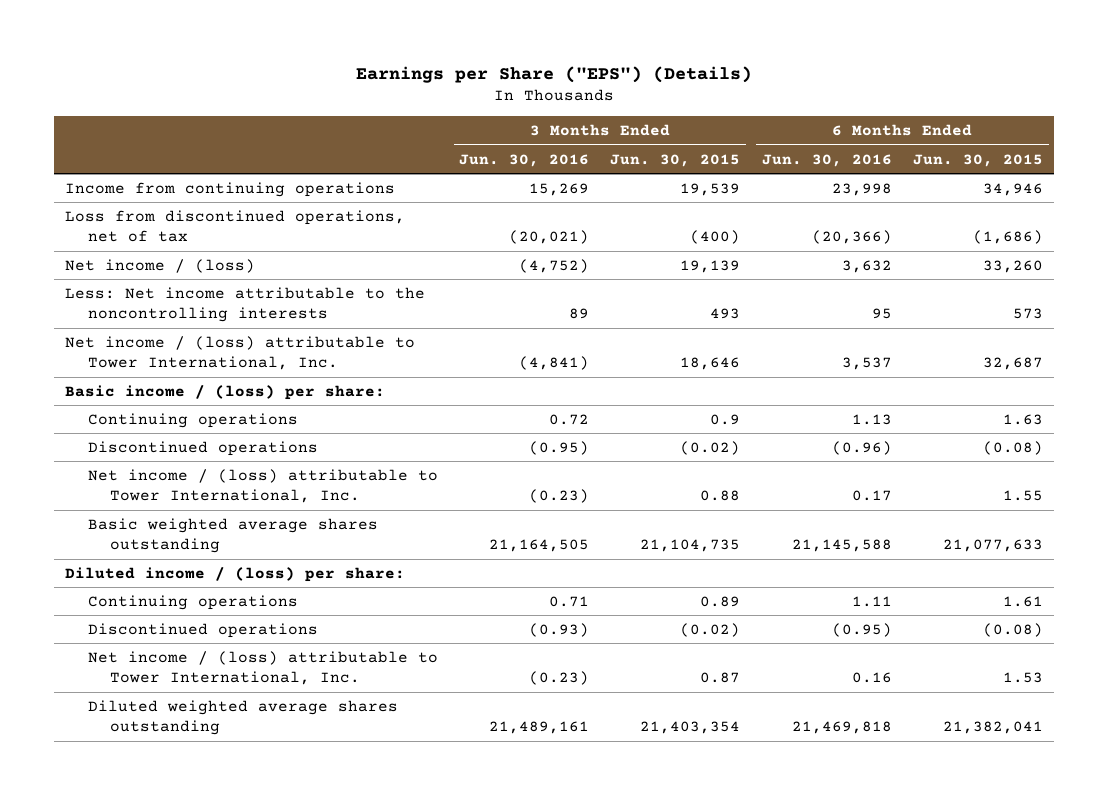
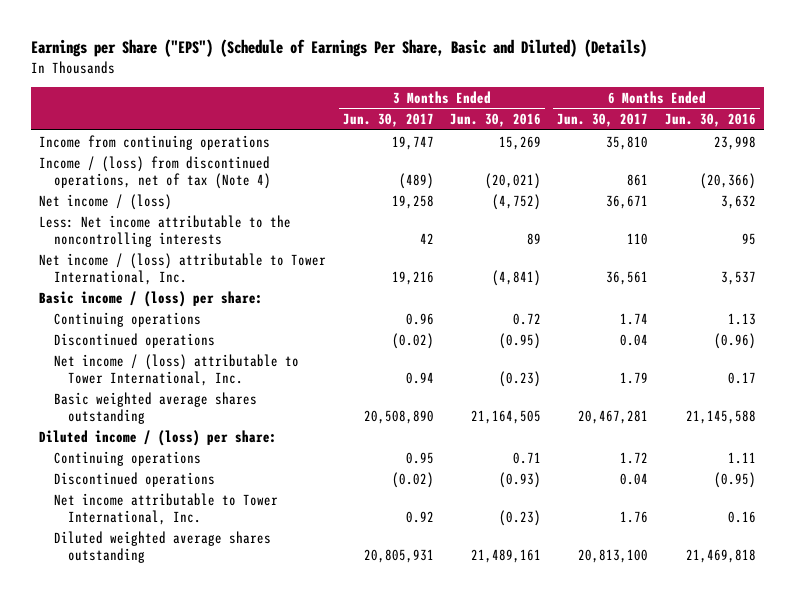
- Earnings per Share ("EPS") (Details)
+ Earnings per Share ("EPS") (Schedule of Earnings Per Share, Basic and Diluted) (Details)
- | 3 Months Ended Jun. 30, 2016 | 3 Months Ended Jun. 30, 2015 | 6 Months Ended Jun. 30, 2016 | 6 Months Ended Jun. 30, 2015
+ | 3 Months Ended Jun. 30, 2017 | 3 Months Ended Jun. 30, 2016 | 6 Months Ended Jun. 30, 2017 | 6 Months Ended Jun. 30, 2016
- Loss from discontinued operations, net of tax | (20,021) | (400) | (20,366) | (1,686)
+ Income / (loss) from discontinued operations, net of tax (Note 4) | (489) | (20,021) | 861 | (20,366)
- Net income / (loss) attributable to Tower International, Inc. | (0.23) | 0.87 | 0.16 | 1.53
+ Net income attributable to Tower International, Inc. | 0.92 | (0.23) | 1.76 | 0.16

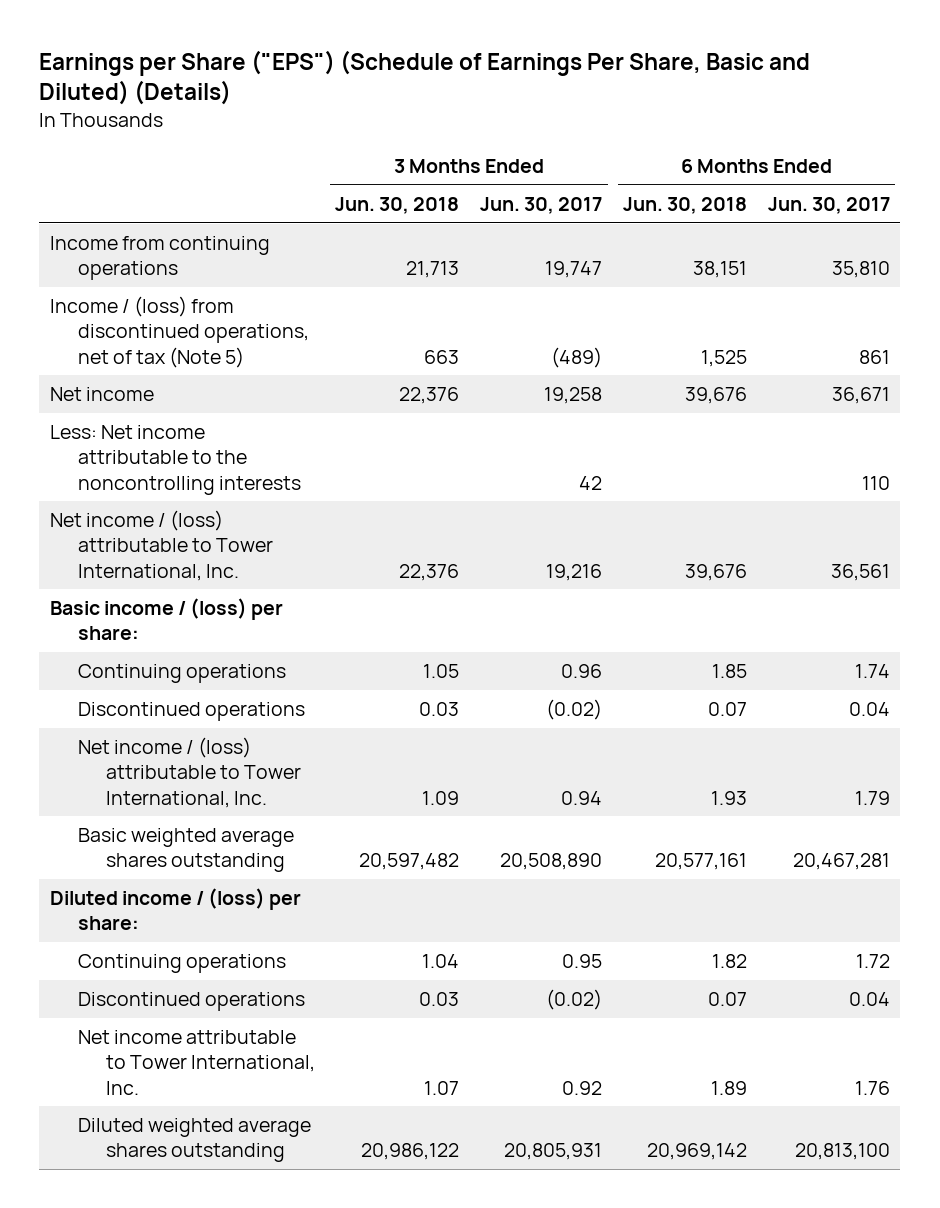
- | 3 Months Ended Jun. 30, 2017 | 3 Months Ended Jun. 30, 2016 | 6 Months Ended Jun. 30, 2017 | 6 Months Ended Jun. 30, 2016
+ | 3 Months Ended Jun. 30, 2018 | 3 Months Ended Jun. 30, 2017 | 6 Months Ended Jun. 30, 2018 | 6 Months Ended Jun. 30, 2017
- Income / (loss) from discontinued operations, net of tax (Note 4) | (489) | (20,021) | 861 | (20,366)
- Net income / (loss) | 19,258 | (4,752) | 36,671 | 3,632
+ Income / (loss) from discontinued operations, net of tax (Note 5) | 663 | (489) | 1,525 | 861
+ Net income | 22,376 | 19,258 | 39,676 | 36,671

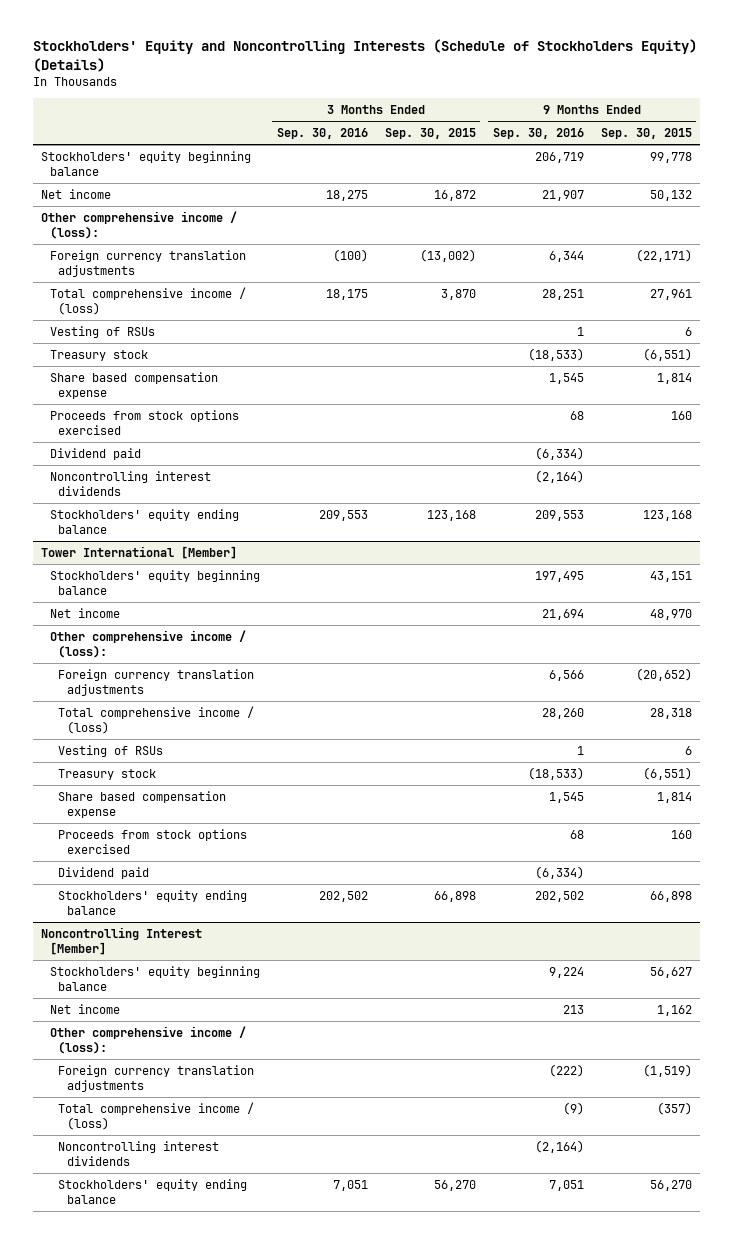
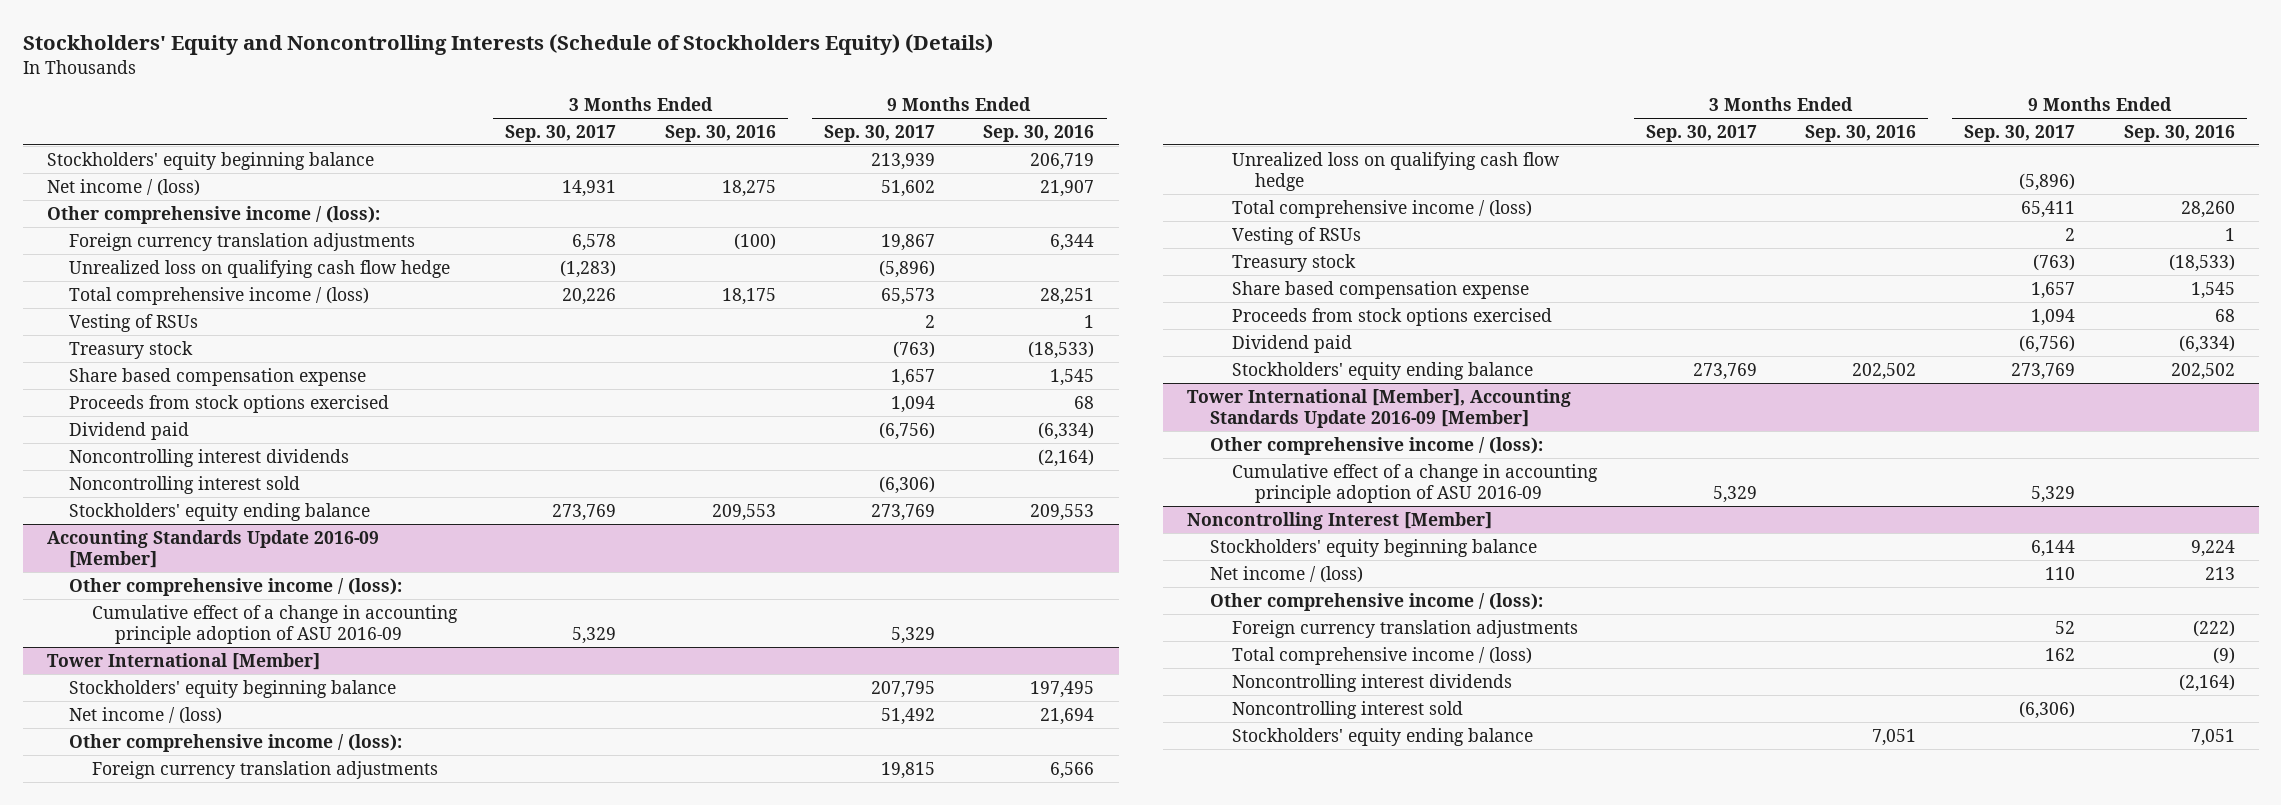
- | 3 Months Ended Sep. 30, 2016 | 3 Months Ended Sep. 30, 2015 | 9 Months Ended Sep. 30, 2016 | 9 Months Ended Sep. 30, 2015
+ | 3 Months Ended Sep. 30, 2017 | 3 Months Ended Sep. 30, 2016 | 9 Months Ended Sep. 30, 2017 | 9 Months Ended Sep. 30, 2016
- Net income | 18,275 | 16,872 | 21,907 | 50,132
+ Net income / (loss) | 14,931 | 18,275 | 51,602 | 21,907
+ Unrealized loss on qualifying cash flow hedge | (1,283) | | (5,896) |
+ Noncontrolling interest sold | | | (6,306) |
+ Accounting Standards Update 2016-09 [Member]
+ Other comprehensive income / (loss):
+ Cumulative effect of a change in accounting principle adoption of ASU 2016-09 | 5,329 | | 5,329 |
@ Tower International [Member]
- Net income | | | 21,694 | 48,970
+ Net income / (loss) | | | 51,492 | 21,694
+ Unrealized loss on qualifying cash flow hedge | | | (5,896) |
+ Tower International [Member], Accounting Standards Update 2016-09 [Member]
+ Other comprehensive income / (loss):
+ Cumulative effect of a change in accounting principle adoption of ASU 2016-09 | 5,329 | | 5,329 |
@ Noncontrolling Interest [Member]
- Net income | | | 213 | 1,162
+ Net income / (loss) | | | 110 | 213
+ Noncontrolling interest sold | | | (6,306) |

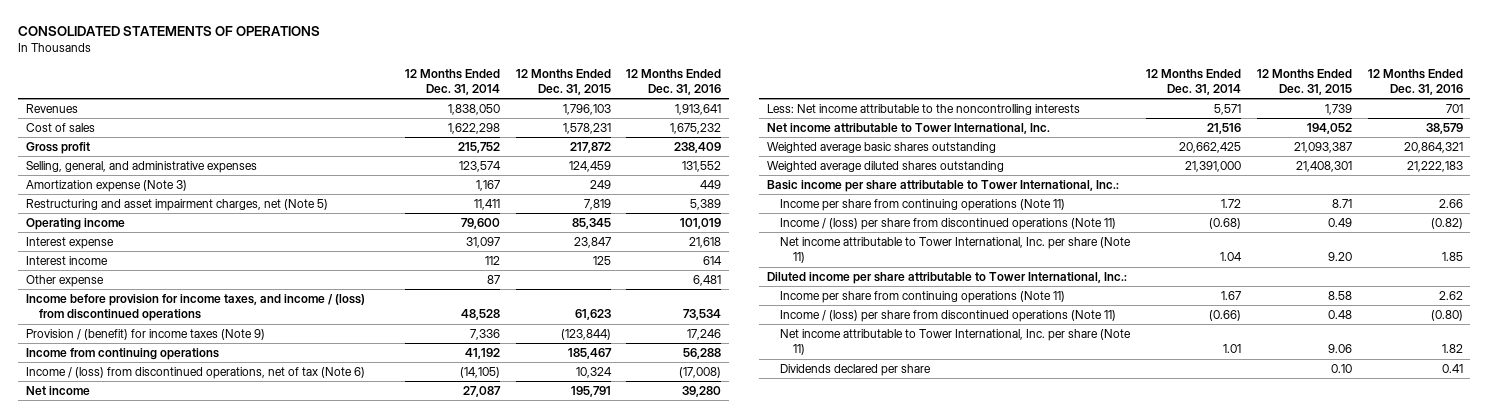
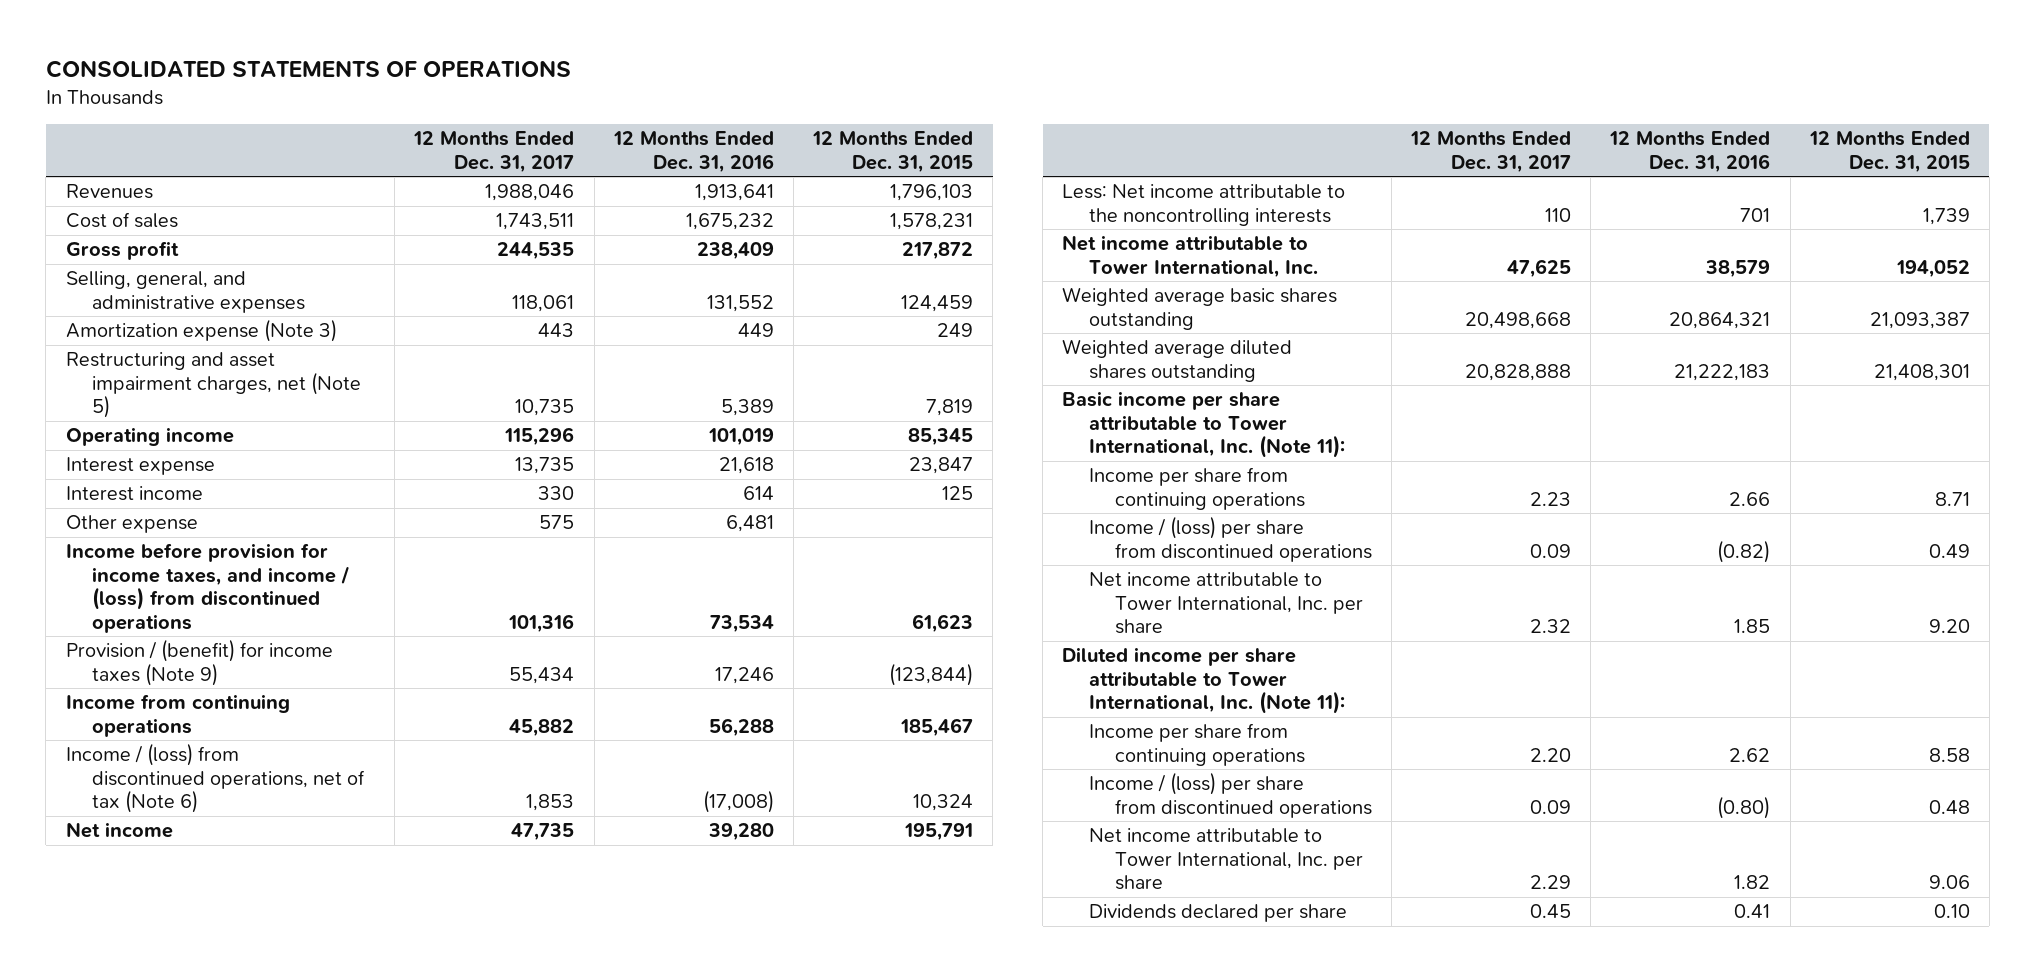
- | 12 Months Ended Dec. 31, 2014 | 12 Months Ended Dec. 31, 2015 | 12 Months Ended Dec. 31, 2016
+ | 12 Months Ended Dec. 31, 2017 | 12 Months Ended Dec. 31, 2016 | 12 Months Ended Dec. 31, 2015
- Basic income per share attributable to Tower International, Inc.:
- Income per share from continuing operations (Note 11) | 1.72 | 8.71 | 2.66
- Income / (loss) per share from discontinued operations (Note 11) | (0.68) | 0.49 | (0.82)
- Net income attributable to Tower International, Inc. per share (Note 11) | 1.04 | 9.20 | 1.85
- Diluted income per share attributable to Tower International, Inc.:
- Income per share from continuing operations (Note 11) | 1.67 | 8.58 | 2.62
- Income / (loss) per share from discontinued operations (Note 11) | (0.66) | 0.48 | (0.80)
- Net income attributable to Tower International, Inc. per share (Note 11) | 1.01 | 9.06 | 1.82
+ Basic income per share attributable to Tower International, Inc. (Note 11):
+ Income per share from continuing operations | 2.23 | 2.66 | 8.71
+ Income / (loss) per share from discontinued operations | 0.09 | (0.82) | 0.49
+ Net income attributable to Tower International, Inc. per share | 2.32 | 1.85 | 9.20
+ Diluted income per share attributable to Tower International, Inc. (Note 11):
+ Income per share from continuing operations | 2.20 | 2.62 | 8.58
+ Income / (loss) per share from discontinued operations | 0.09 | (0.80) | 0.48
+ Net income attributable to Tower International, Inc. per share | 2.29 | 1.82 | 9.06

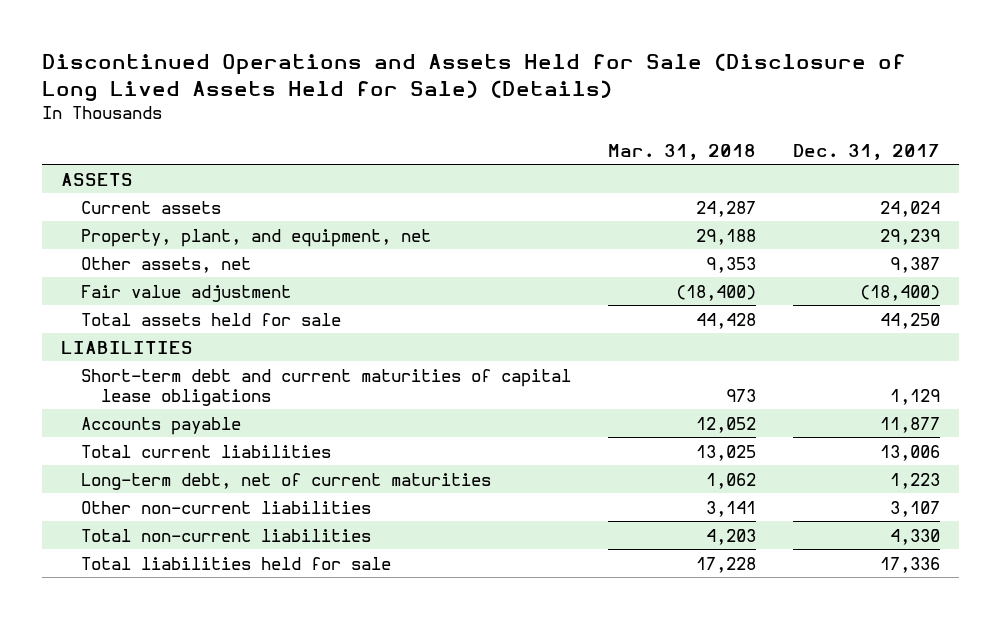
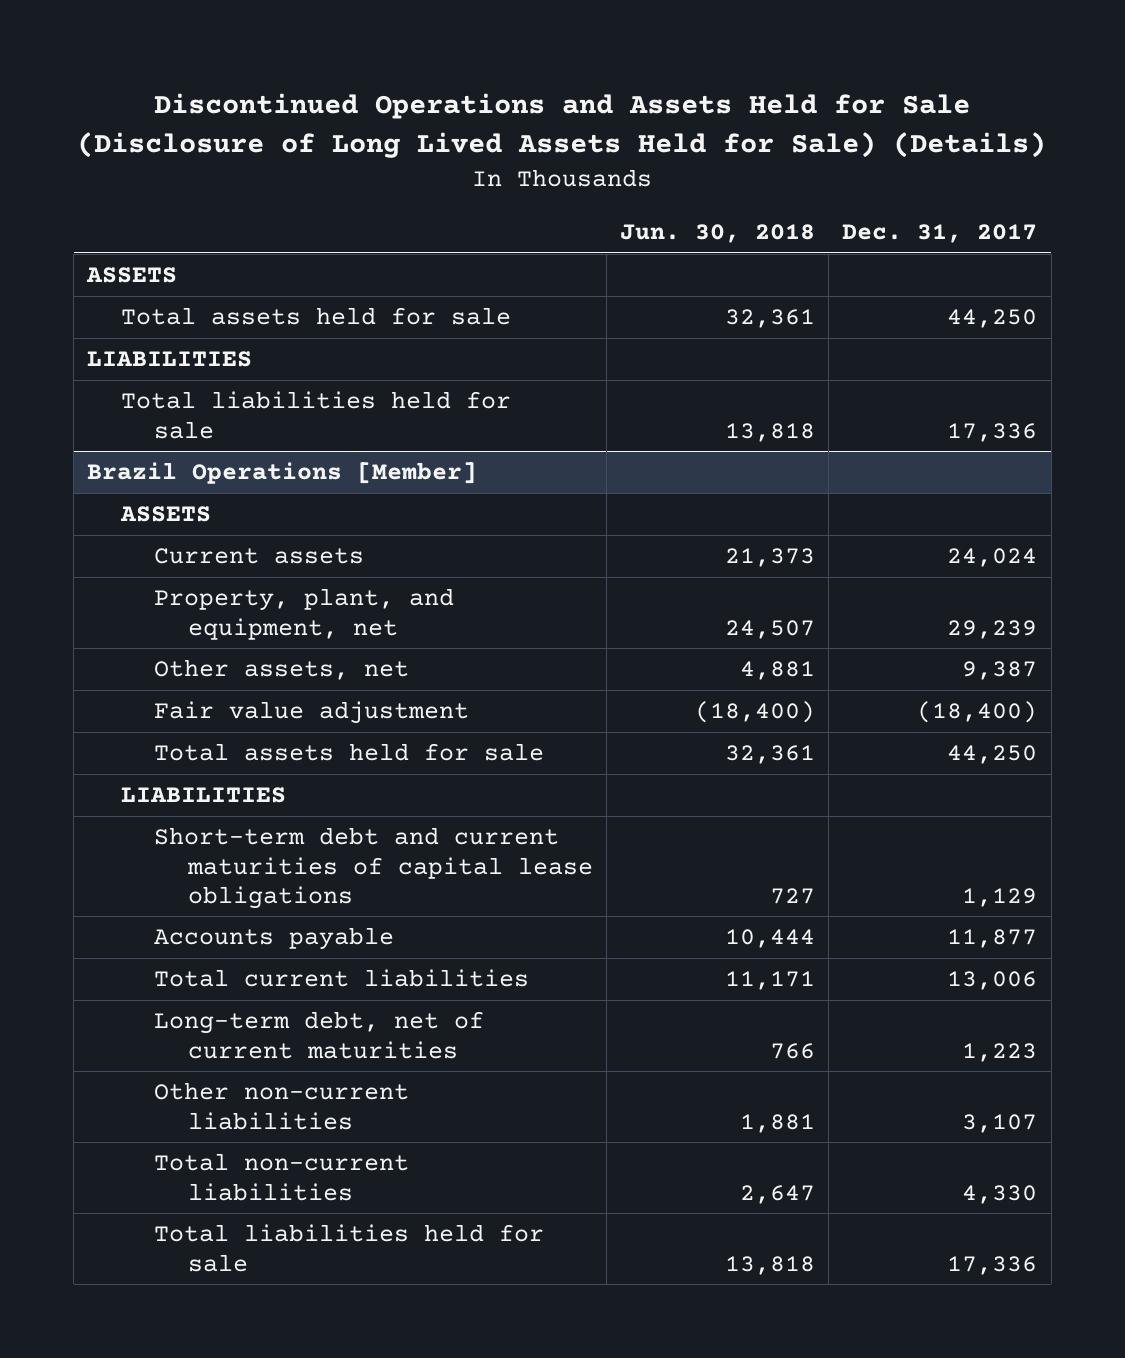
- | Mar. 31, 2018 | Dec. 31, 2017
+ | Jun. 30, 2018 | Dec. 31, 2017
+ Total assets held for sale | 32,361 | 44,250
+ LIABILITIES
+ Total liabilities held for sale | 13,818 | 17,336
+ Brazil Operations [Member]
+ ASSETS

